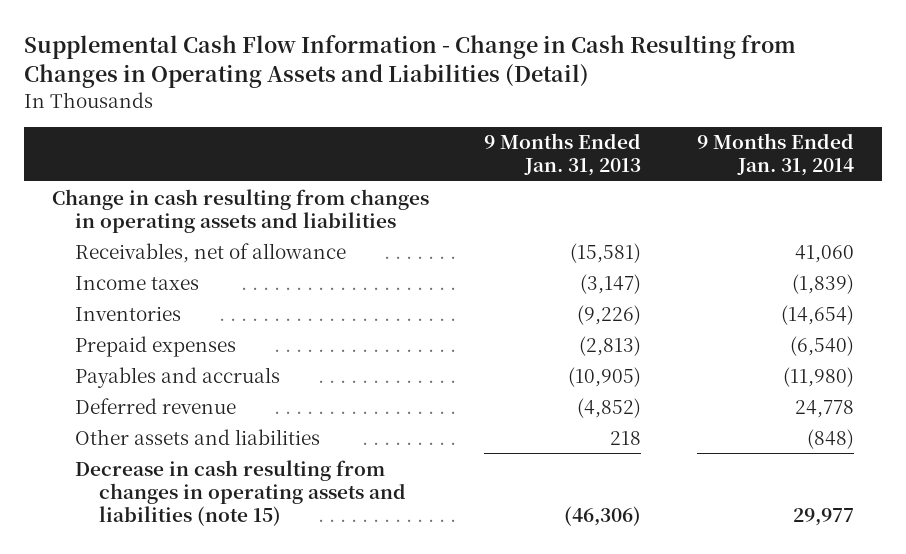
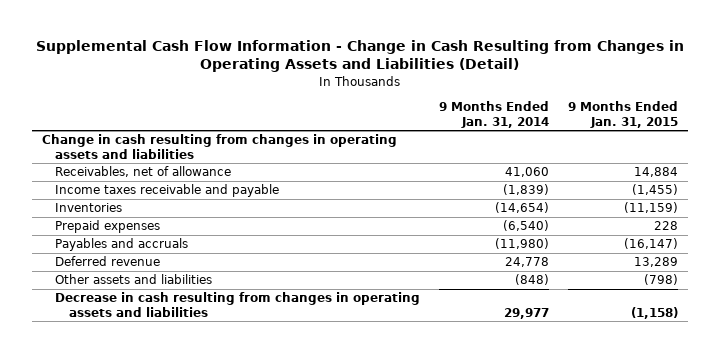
- | 9 Months Ended Jan. 31, 2013 | 9 Months Ended Jan. 31, 2014
+ | 9 Months Ended Jan. 31, 2014 | 9 Months Ended Jan. 31, 2015
- Income taxes | (3,147) | (1,839)
+ Income taxes receivable and payable | (1,839) | (1,455)
- Decrease in cash resulting from changes in operating assets and liabilities (note 15) | (46,306) | 29,977
+ Decrease in cash resulting from changes in operating assets and liabilities | 29,977 | (1,158)

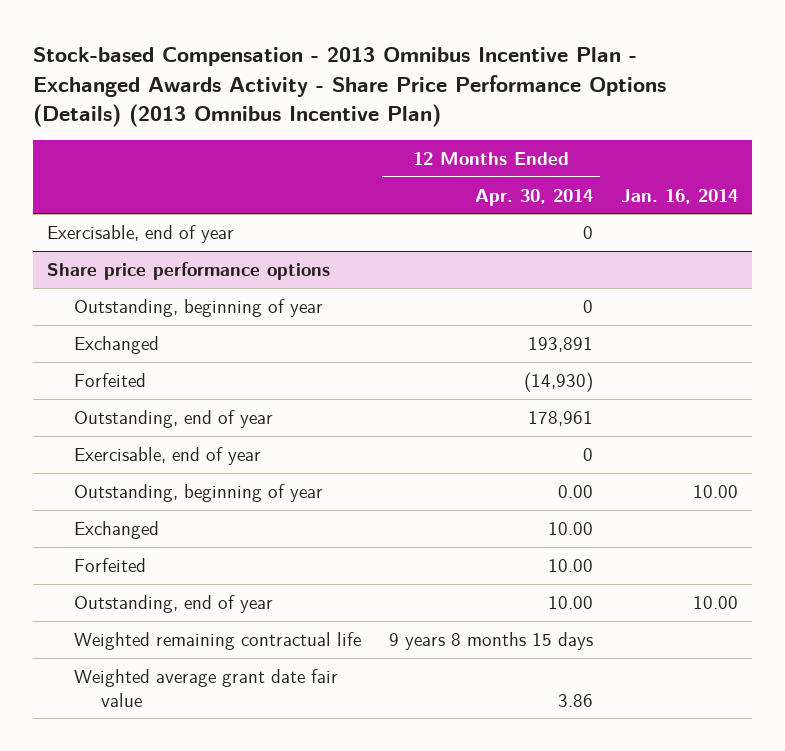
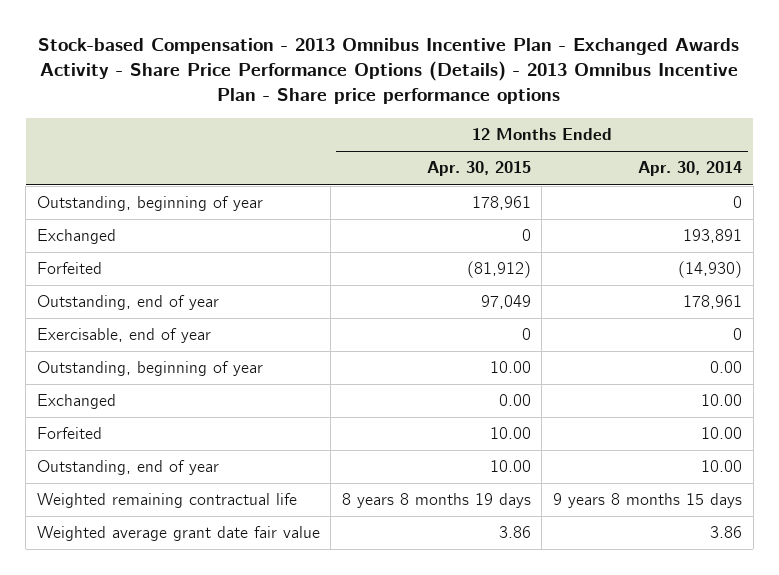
- Stock-based Compensation - 2013 Omnibus Incentive Plan - Exchanged Awards Activity - Share Price Performance Options (Details) (2013 Omnibus Incentive Plan)
+ Stock-based Compensation - 2013 Omnibus Incentive Plan - Exchanged Awards Activity - Share Price Performance Options (Details) - 2013 Omnibus Incentive Plan - Share price performance options
- | 12 Months Ended Apr. 30, 2014 | Jan. 16, 2014
+ | 12 Months Ended Apr. 30, 2015 | 12 Months Ended Apr. 30, 2014
- Exercisable, end of year | 0 |
- Share price performance options

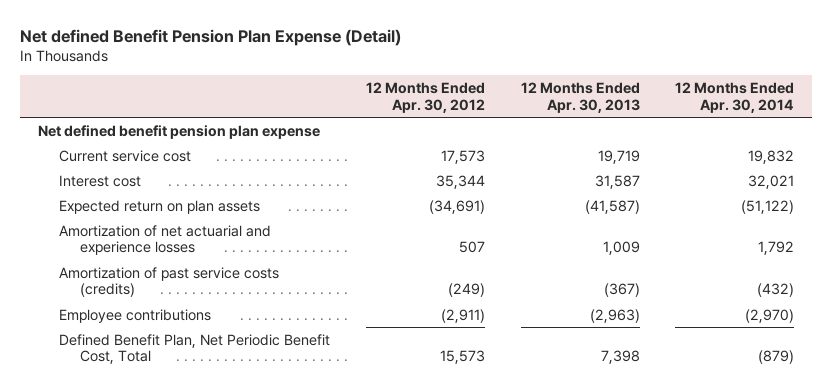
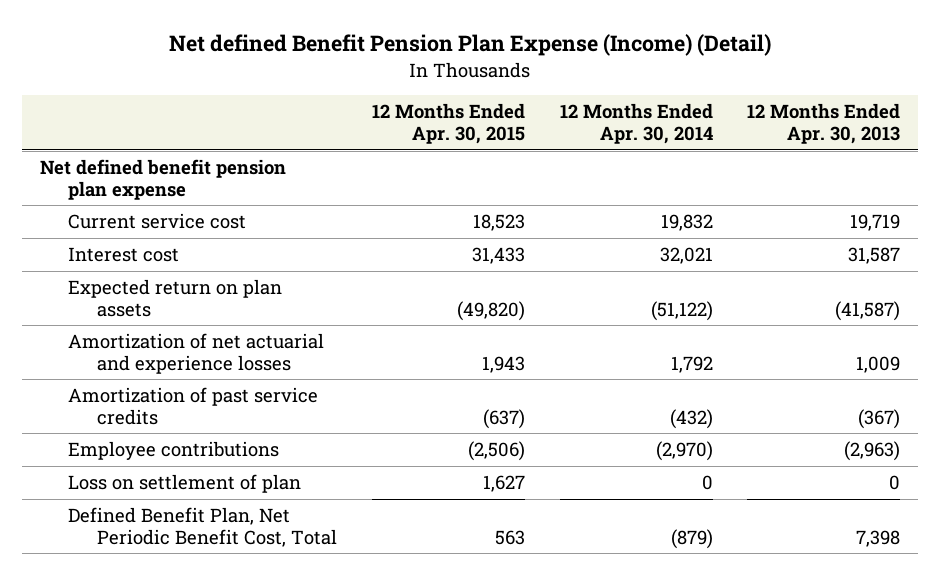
- Net defined Benefit Pension Plan Expense (Detail)
+ Net defined Benefit Pension Plan Expense (Income) (Detail)
- | 12 Months Ended Apr. 30, 2012 | 12 Months Ended Apr. 30, 2013 | 12 Months Ended Apr. 30, 2014
+ | 12 Months Ended Apr. 30, 2015 | 12 Months Ended Apr. 30, 2014 | 12 Months Ended Apr. 30, 2013
- Amortization of past service costs (credits) | (249) | (367) | (432)
+ Amortization of past service credits | (637) | (432) | (367)
+ Loss on settlement of plan | 1,627 | 0 | 0

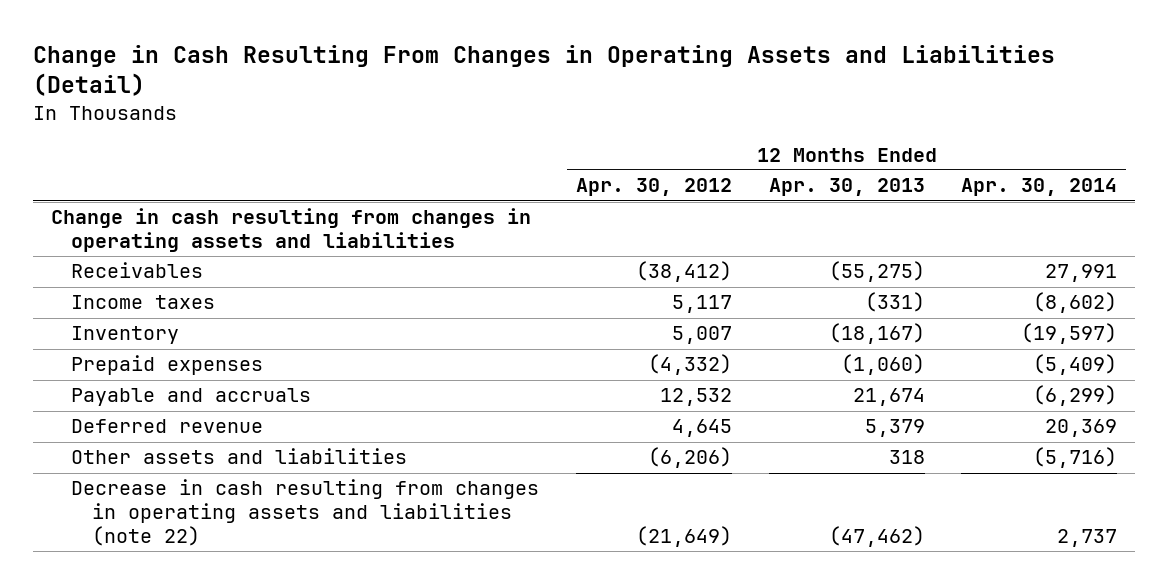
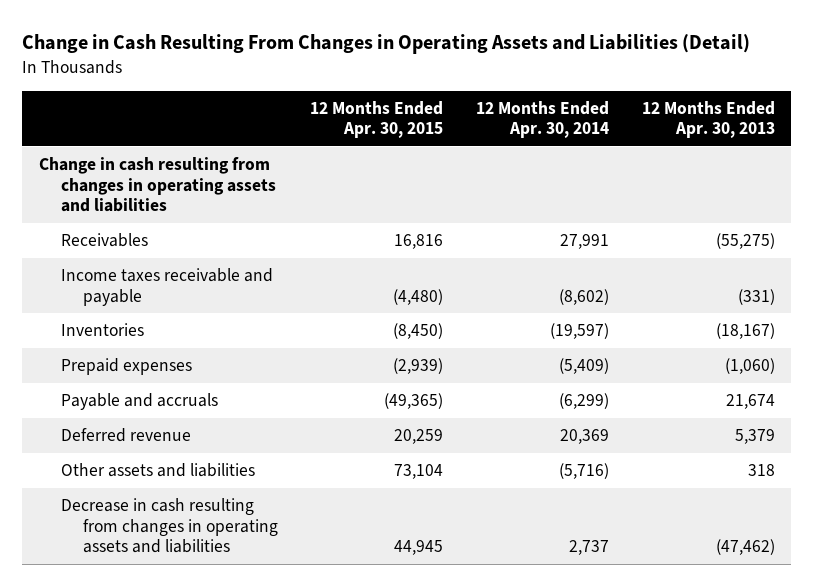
- | 12 Months Ended Apr. 30, 2012 | 12 Months Ended Apr. 30, 2013 | 12 Months Ended Apr. 30, 2014
+ | 12 Months Ended Apr. 30, 2015 | 12 Months Ended Apr. 30, 2014 | 12 Months Ended Apr. 30, 2013
- Income taxes | 5,117 | (331) | (8,602)
- Inventory | 5,007 | (18,167) | (19,597)
+ Income taxes receivable and payable | (4,480) | (8,602) | (331)
+ Inventories | (8,450) | (19,597) | (18,167)
- Decrease in cash resulting from changes in operating assets and liabilities (note 22) | (21,649) | (47,462) | 2,737
+ Decrease in cash resulting from changes in operating assets and liabilities | 44,945 | 2,737 | (47,462)

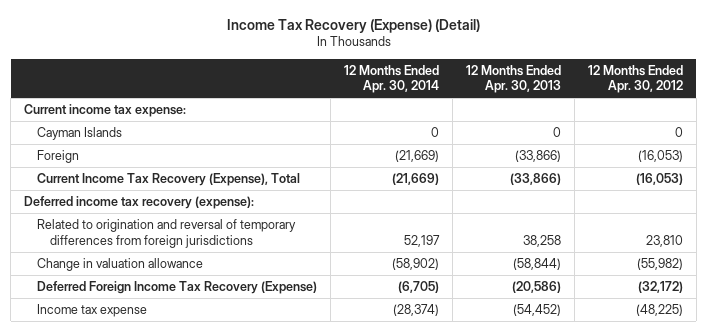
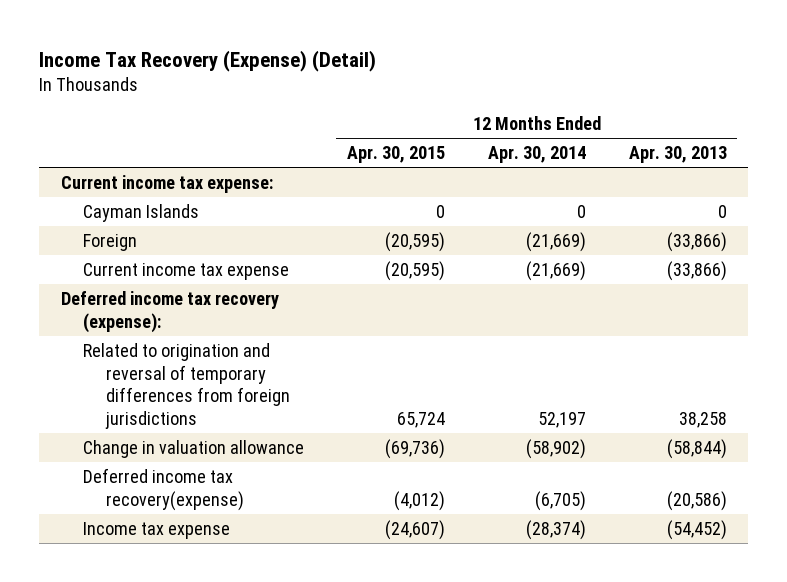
- | 12 Months Ended Apr. 30, 2014 | 12 Months Ended Apr. 30, 2013 | 12 Months Ended Apr. 30, 2012
+ | 12 Months Ended Apr. 30, 2015 | 12 Months Ended Apr. 30, 2014 | 12 Months Ended Apr. 30, 2013
- Current Income Tax Recovery (Expense), Total | (21,669) | (33,866) | (16,053)
+ Current income tax expense | (20,595) | (21,669) | (33,866)
- Deferred Foreign Income Tax Recovery (Expense) | (6,705) | (20,586) | (32,172)
+ Deferred income tax recovery(expense) | (4,012) | (6,705) | (20,586)

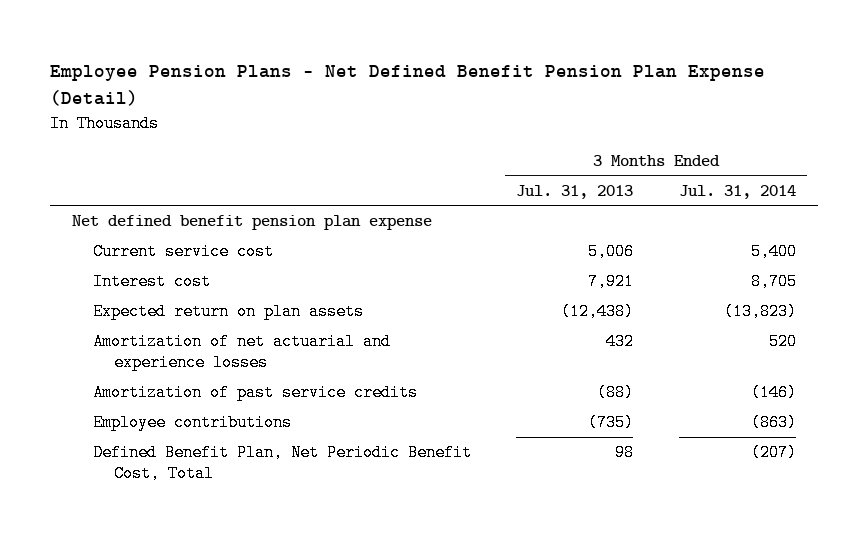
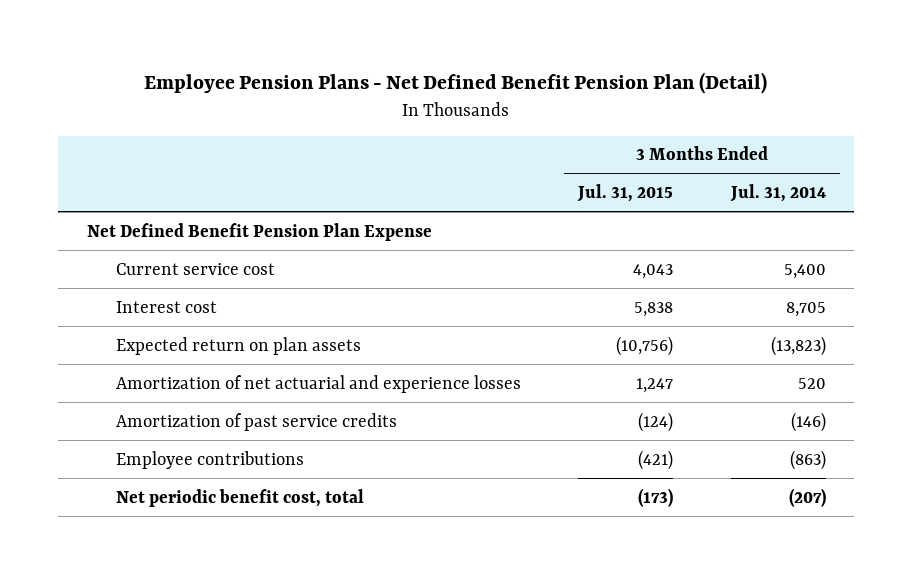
- Employee Pension Plans - Net Defined Benefit Pension Plan Expense (Detail)
+ Employee Pension Plans - Net Defined Benefit Pension Plan (Detail)
- | 3 Months Ended Jul. 31, 2013 | 3 Months Ended Jul. 31, 2014
+ | 3 Months Ended Jul. 31, 2015 | 3 Months Ended Jul. 31, 2014
- Net defined benefit pension plan expense
+ Net Defined Benefit Pension Plan Expense
- Defined Benefit Plan, Net Periodic Benefit Cost, Total | 98 | (207)
+ Net periodic benefit cost, total | (173) | (207)

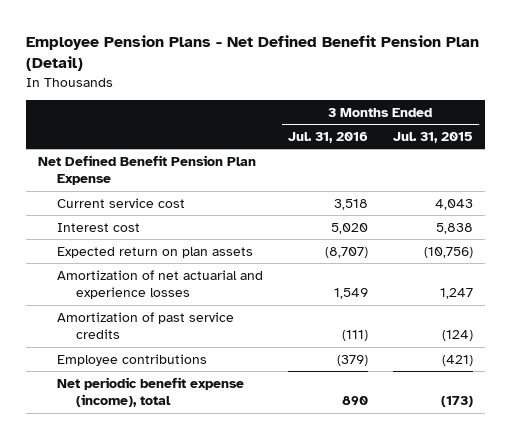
- | 3 Months Ended Jul. 31, 2015 | 3 Months Ended Jul. 31, 2014
+ | 3 Months Ended Jul. 31, 2016 | 3 Months Ended Jul. 31, 2015
- Net periodic benefit cost, total | (173) | (207)
+ Net periodic benefit expense (income), total | 890 | (173)

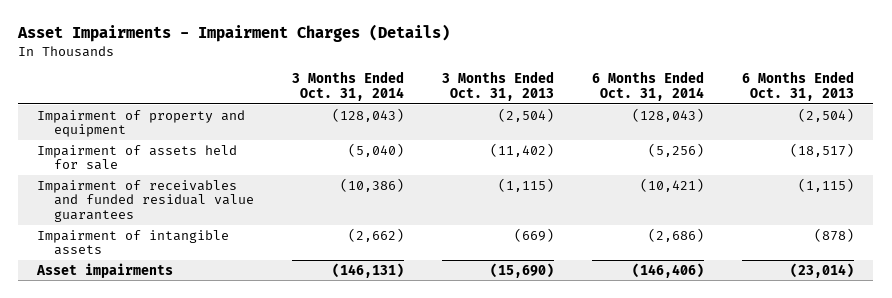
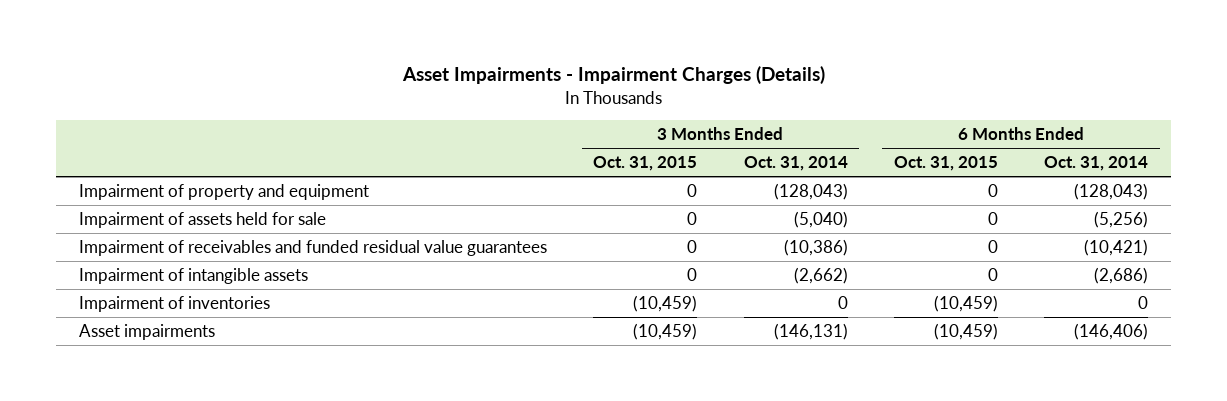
- | 3 Months Ended Oct. 31, 2014 | 3 Months Ended Oct. 31, 2013 | 6 Months Ended Oct. 31, 2014 | 6 Months Ended Oct. 31, 2013
+ | 3 Months Ended Oct. 31, 2015 | 3 Months Ended Oct. 31, 2014 | 6 Months Ended Oct. 31, 2015 | 6 Months Ended Oct. 31, 2014
+ Impairment of inventories | (10,459) | 0 | (10,459) | 0

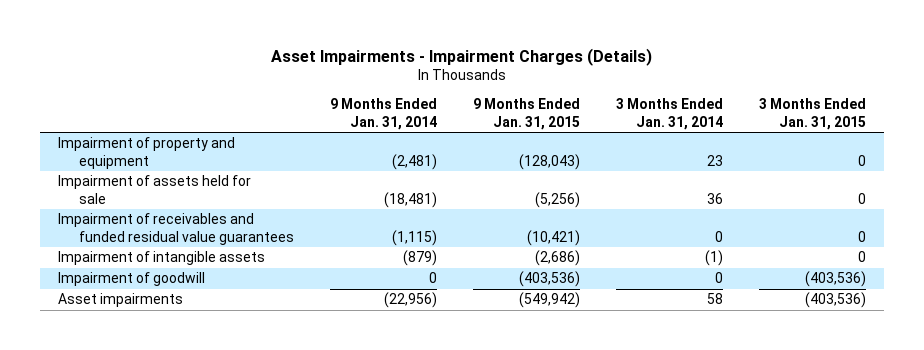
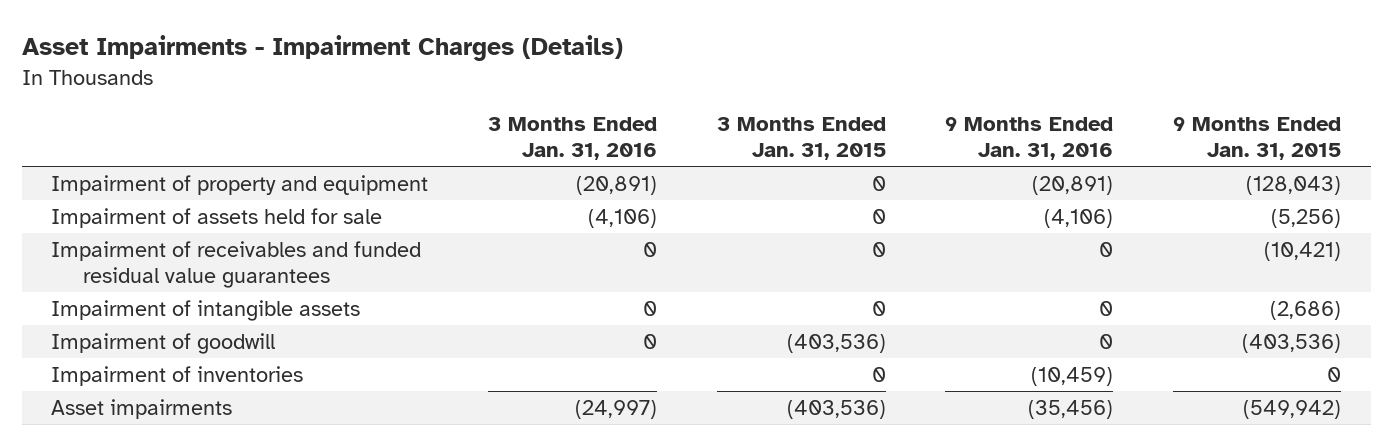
- | 9 Months Ended Jan. 31, 2014 | 9 Months Ended Jan. 31, 2015 | 3 Months Ended Jan. 31, 2014 | 3 Months Ended Jan. 31, 2015
+ | 3 Months Ended Jan. 31, 2016 | 3 Months Ended Jan. 31, 2015 | 9 Months Ended Jan. 31, 2016 | 9 Months Ended Jan. 31, 2015
+ Impairment of inventories | | 0 | (10,459) | 0

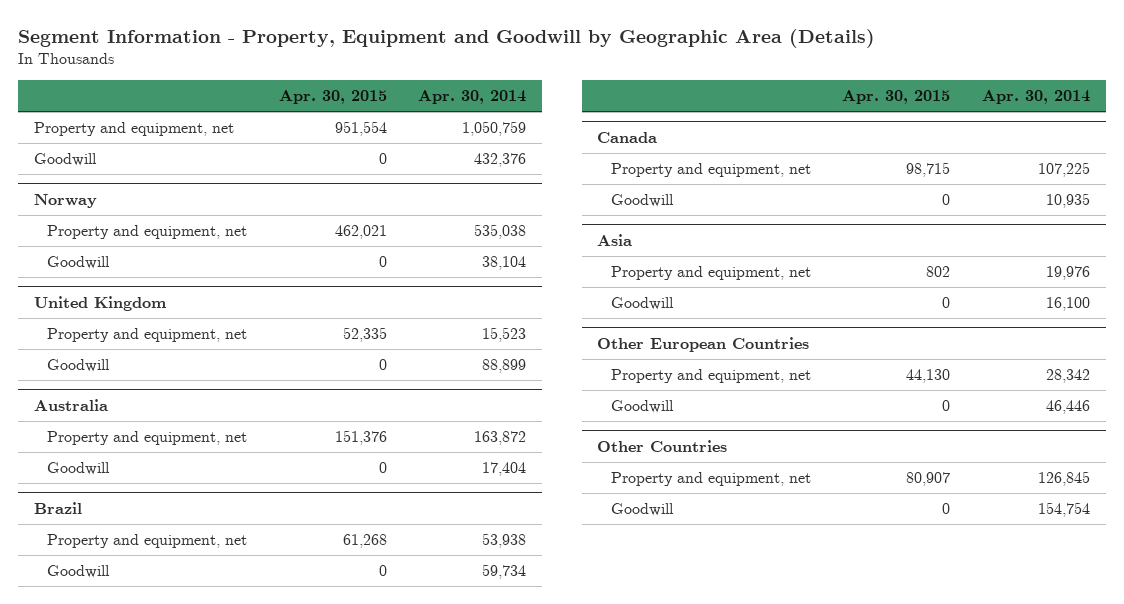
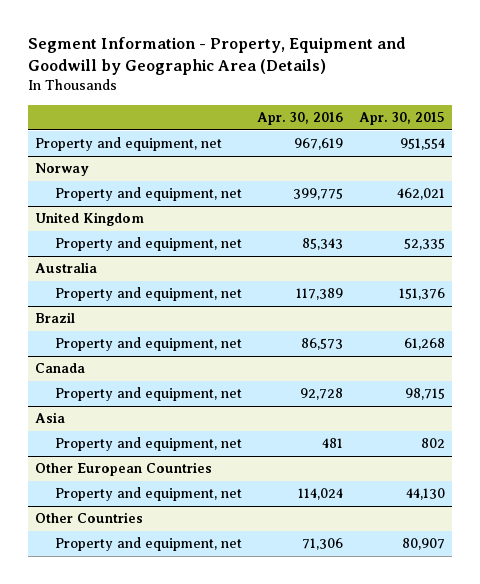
- | Apr. 30, 2015 | Apr. 30, 2014
+ | Apr. 30, 2016 | Apr. 30, 2015
- Goodwill | 0 | 432,376
@ Norway
- Goodwill | 0 | 38,104
@ United Kingdom
- Goodwill | 0 | 88,899
@ Australia
- Goodwill | 0 | 17,404
@ Brazil
- Goodwill | 0 | 59,734
@ Canada
- Goodwill | 0 | 10,935
@ Asia
- Goodwill | 0 | 16,100
@ Other European Countries
- Goodwill | 0 | 46,446
@ Other Countries
- Goodwill | 0 | 154,754

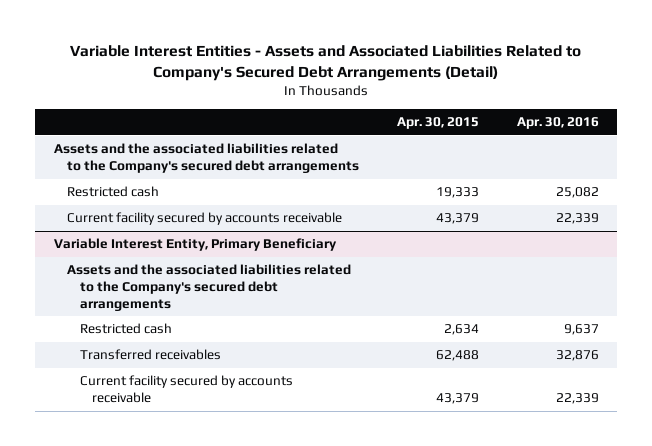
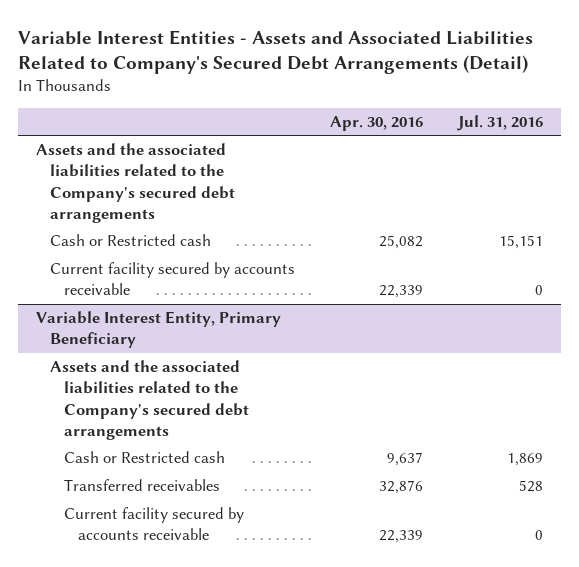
- | Apr. 30, 2015 | Apr. 30, 2016
+ | Apr. 30, 2016 | Jul. 31, 2016
- Restricted cash | 19,333 | 25,082
+ Cash or Restricted cash | 25,082 | 15,151
@ Variable Interest Entity, Primary Beneficiary
- Restricted cash | 2,634 | 9,637
+ Cash or Restricted cash | 9,637 | 1,869

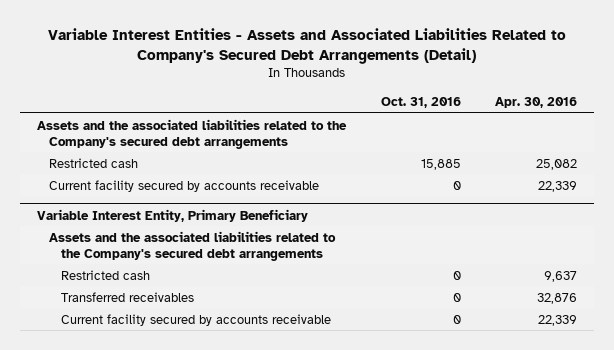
- | Apr. 30, 2016 | Jul. 31, 2016
+ | Oct. 31, 2016 | Apr. 30, 2016
- Cash or Restricted cash | 25,082 | 15,151
+ Restricted cash | 15,885 | 25,082
@ Variable Interest Entity, Primary Beneficiary
- Cash or Restricted cash | 9,637 | 1,869
+ Restricted cash | 0 | 9,637

